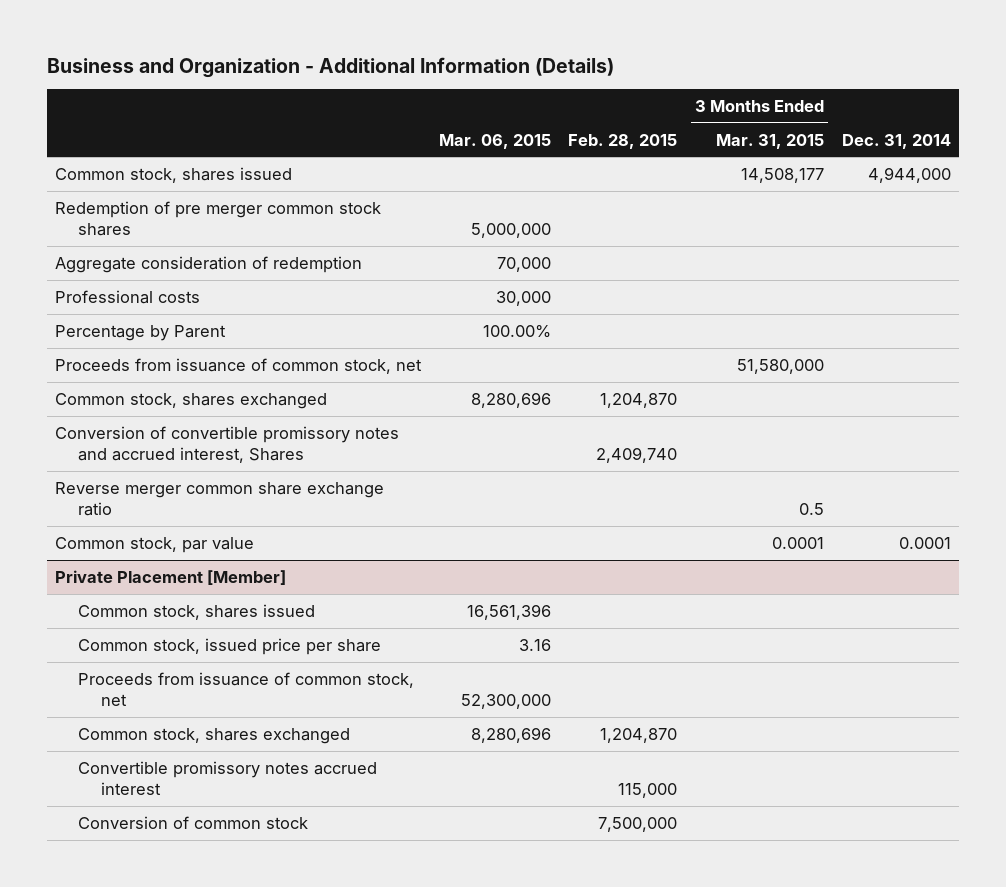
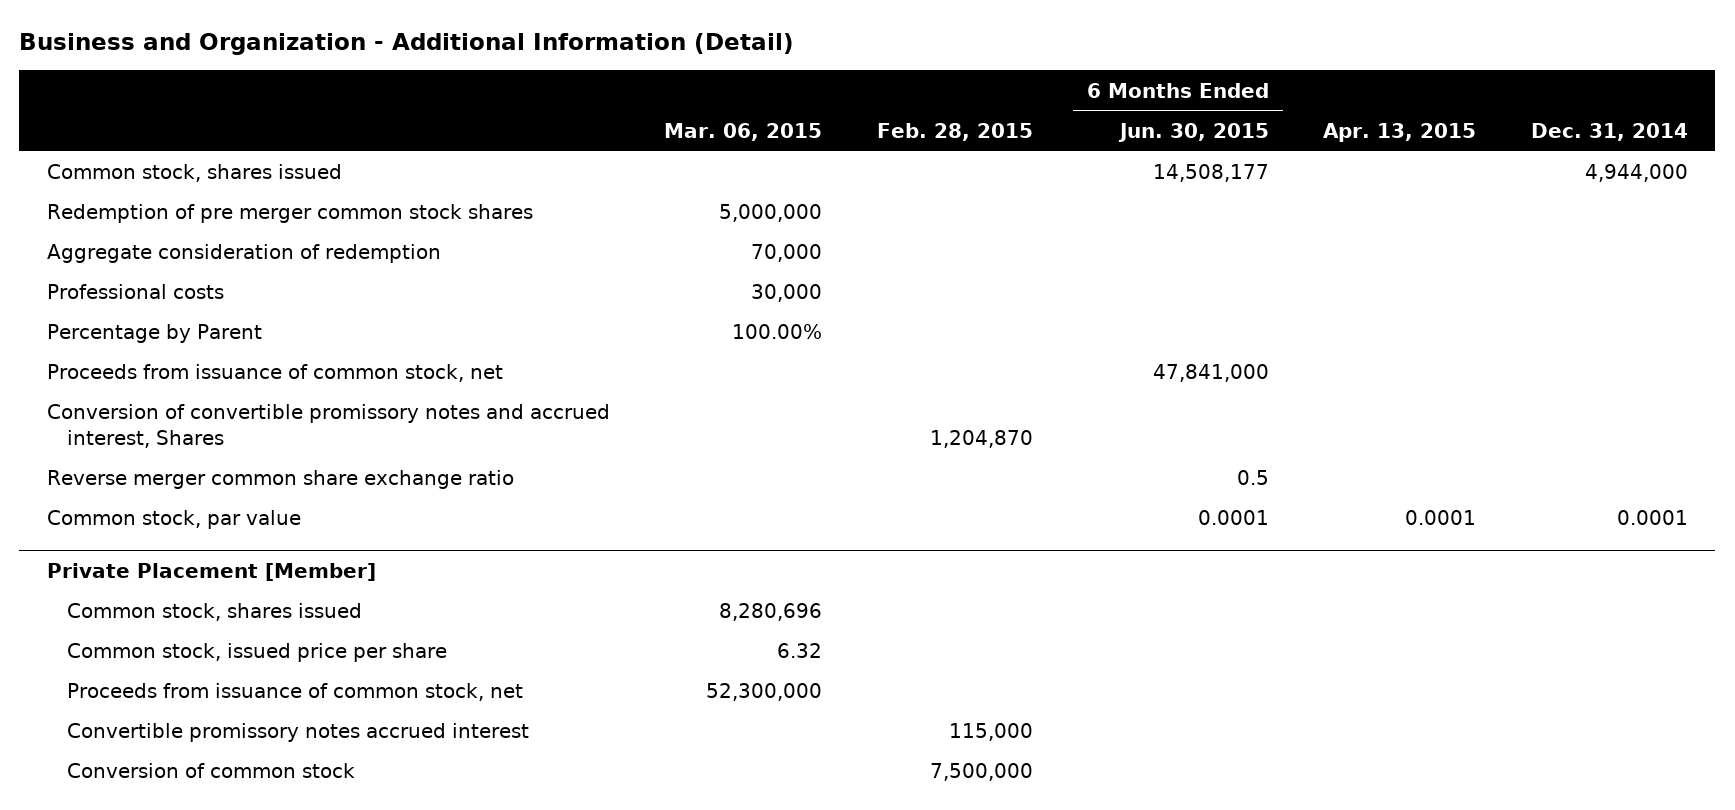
- Business and Organization - Additional Information (Details)
+ Business and Organization - Additional Information (Detail)
- | Mar. 06, 2015 | Feb. 28, 2015 | 3 Months Ended Mar. 31, 2015 | Dec. 31, 2014
+ | Mar. 06, 2015 | Feb. 28, 2015 | 6 Months Ended Jun. 30, 2015 | Apr. 13, 2015 | Dec. 31, 2014
- Common stock, shares exchanged | 8,280,696 | 1,204,870 | |
- Conversion of convertible promissory notes and accrued interest, Shares | | 2,409,740 | |
+ Conversion of convertible promissory notes and accrued interest, Shares | | 1,204,870 | | |
@ Private Placement [Member]
- Common stock, shares issued | 16,561,396 | | |
- Common stock, issued price per share | 3.16 | | |
+ Common stock, shares issued | 8,280,696 | | | |
+ Common stock, issued price per share | 6.32 | | | |
- Common stock, shares exchanged | 8,280,696 | 1,204,870 | |

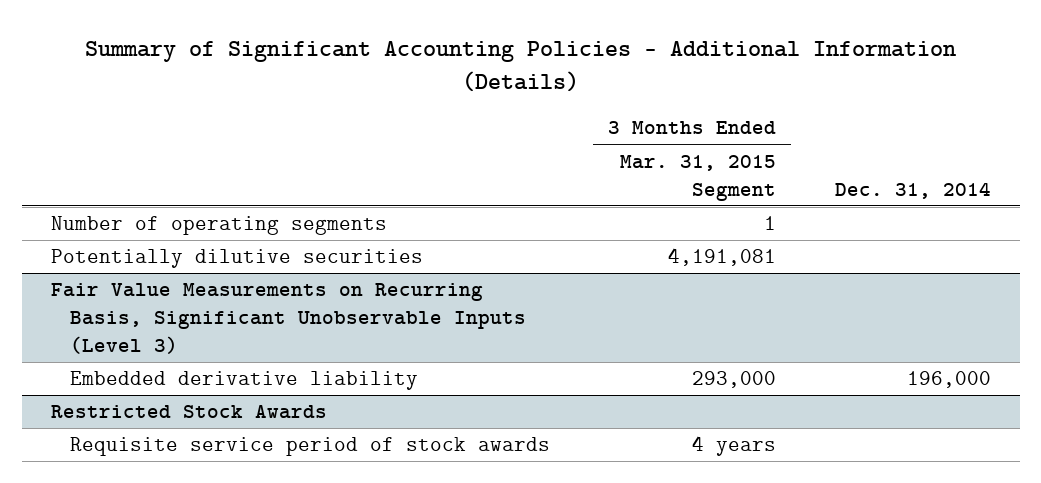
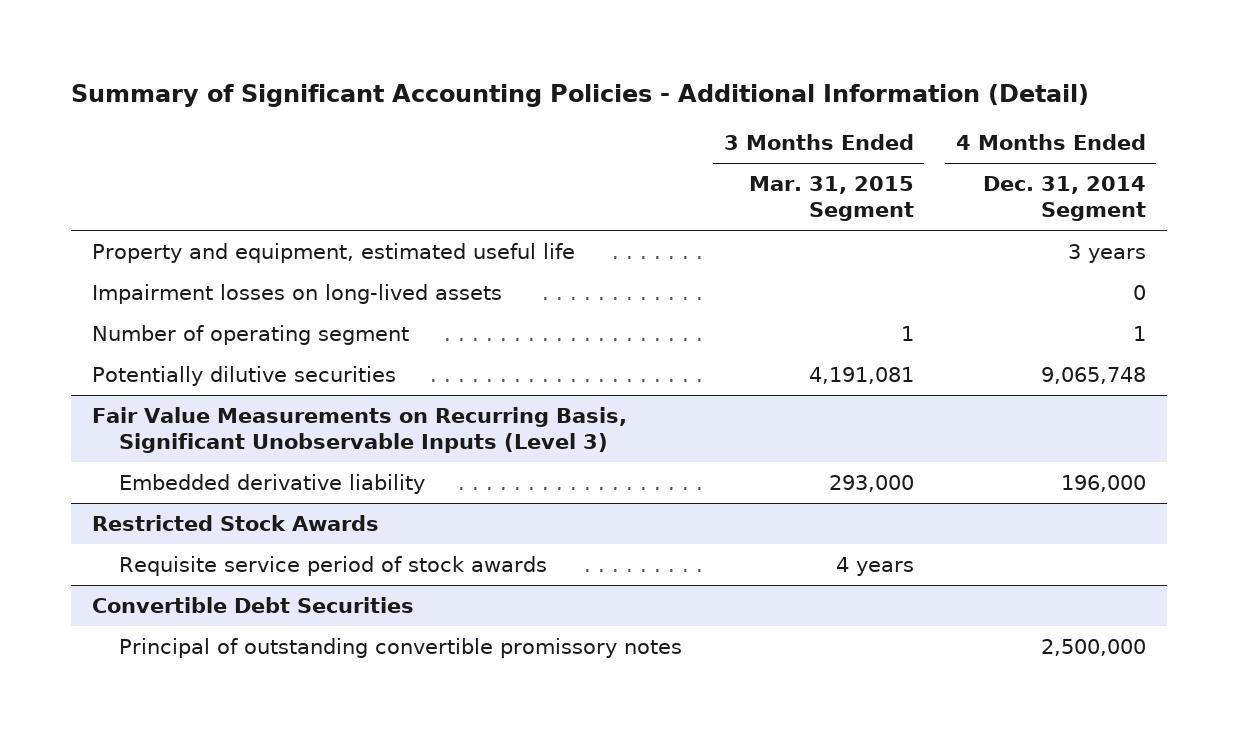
- Summary of Significant Accounting Policies - Additional Information (Details)
+ Summary of Significant Accounting Policies - Additional Information (Detail)
- | 3 Months Ended Mar. 31, 2015 Segment | Dec. 31, 2014
+ | 3 Months Ended Mar. 31, 2015 Segment | 4 Months Ended Dec. 31, 2014 Segment
- Number of operating segments | 1 |
+ Property and equipment, estimated useful life | | 3 years
+ Impairment losses on long-lived assets | | 0
+ Number of operating segment | 1 | 1
+ Convertible Debt Securities
+ Principal of outstanding convertible promissory notes | | 2,500,000

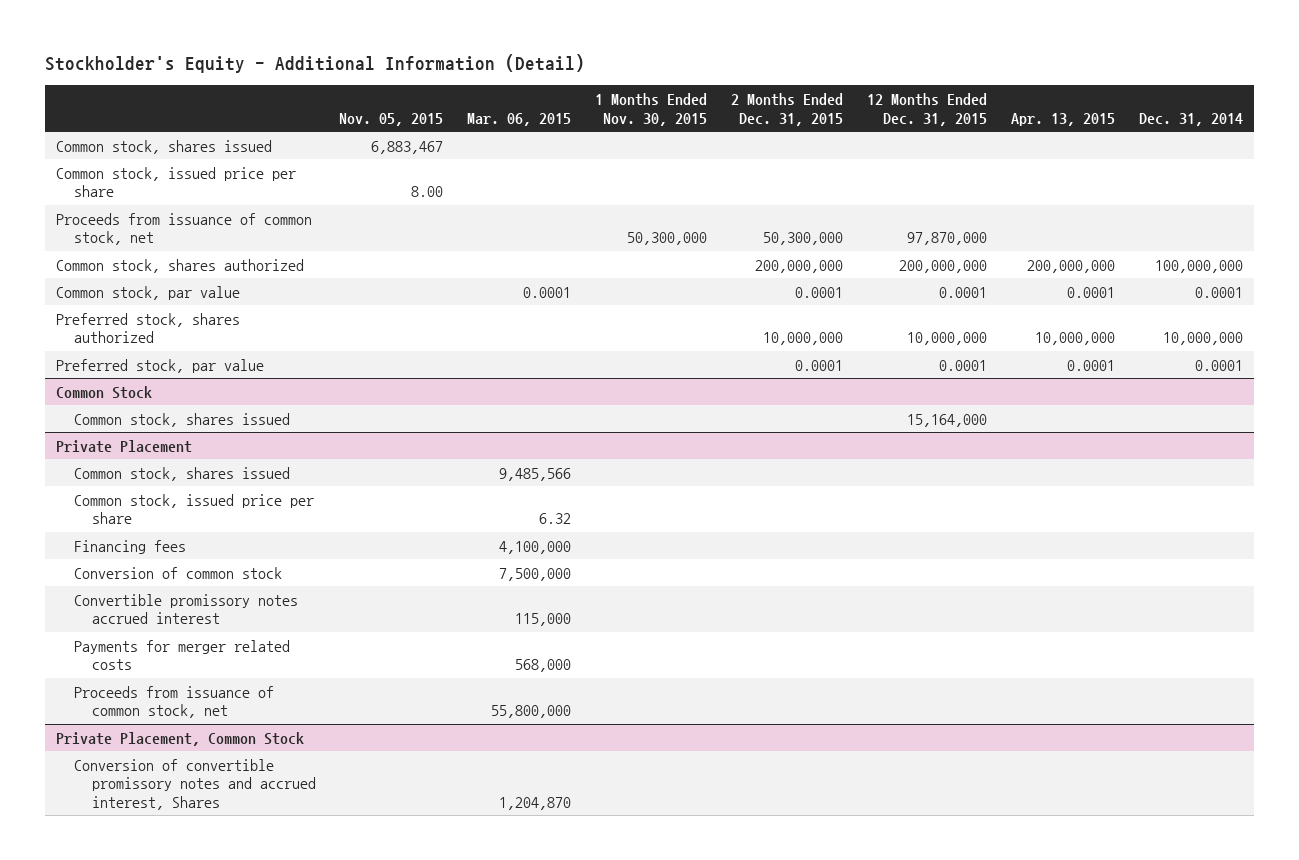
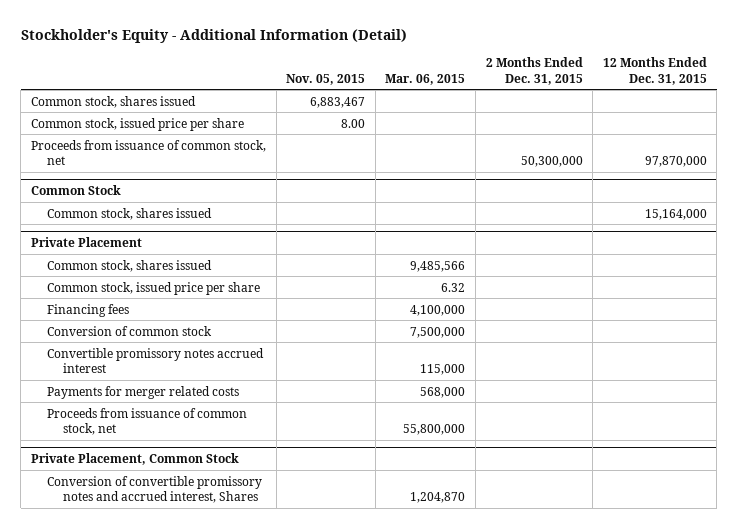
- | Nov. 05, 2015 | Mar. 06, 2015 | 1 Months Ended Nov. 30, 2015 | 2 Months Ended Dec. 31, 2015 | 12 Months Ended Dec. 31, 2015 | Apr. 13, 2015 | Dec. 31, 2014
+ | Nov. 05, 2015 | Mar. 06, 2015 | 2 Months Ended Dec. 31, 2015 | 12 Months Ended Dec. 31, 2015
- Common stock, shares authorized | | | | 200,000,000 | 200,000,000 | 200,000,000 | 100,000,000
- Common stock, par value | | 0.0001 | | 0.0001 | 0.0001 | 0.0001 | 0.0001
- Preferred stock, shares authorized | | | | 10,000,000 | 10,000,000 | 10,000,000 | 10,000,000
- Preferred stock, par value | | | | 0.0001 | 0.0001 | 0.0001 | 0.0001

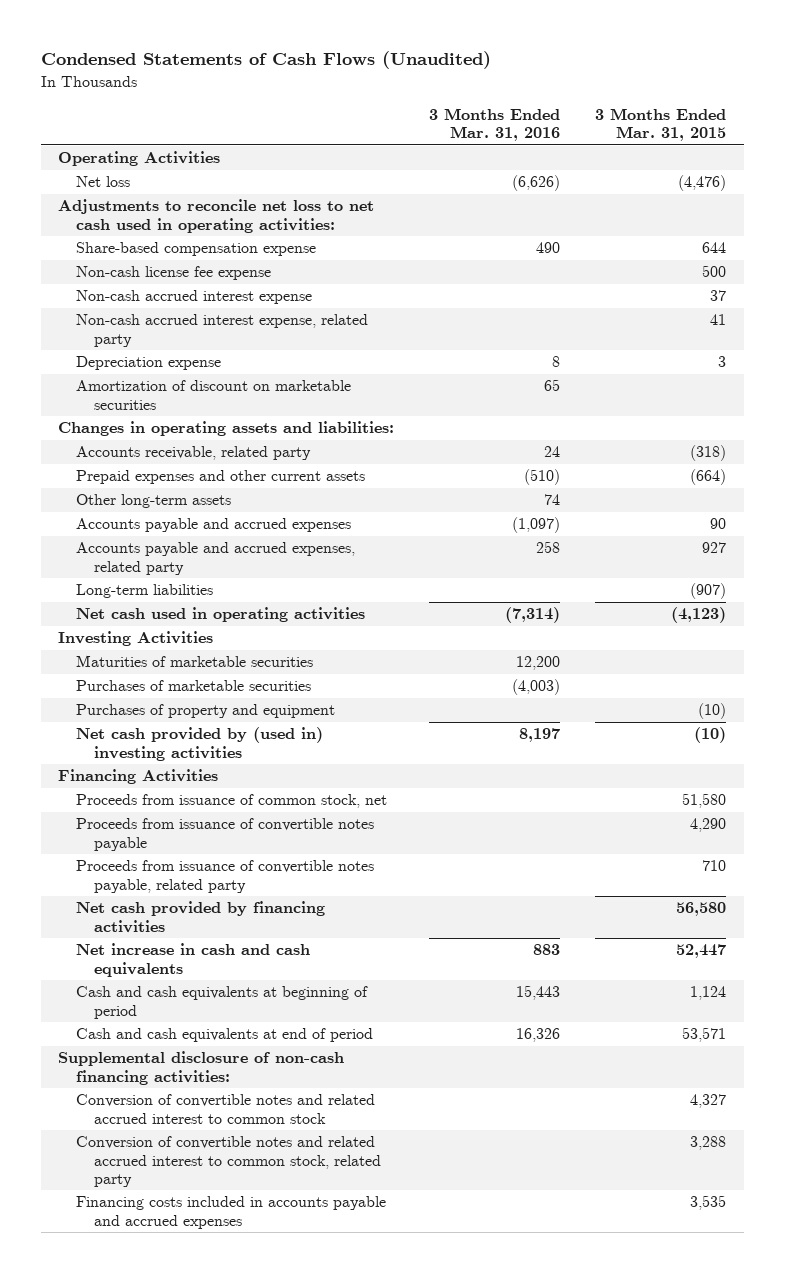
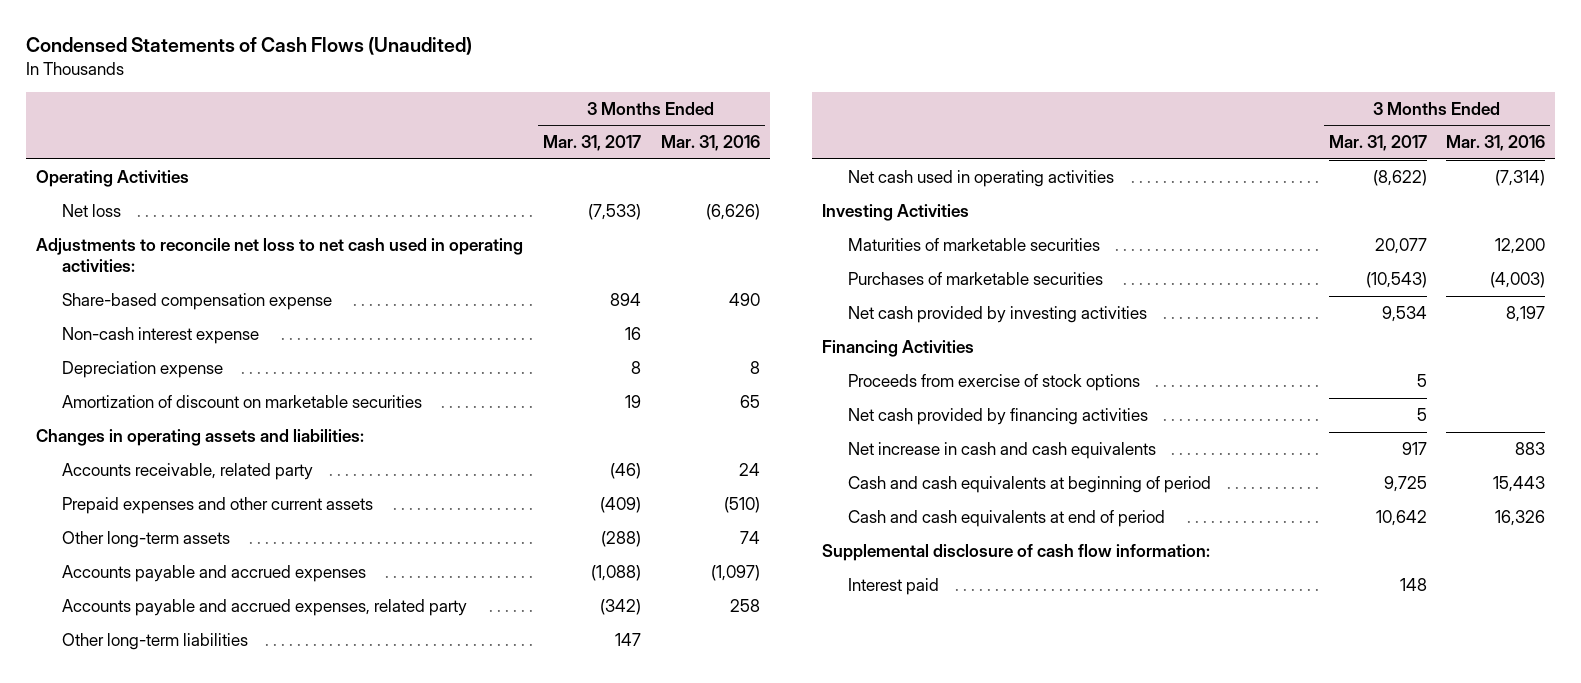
- | 3 Months Ended Mar. 31, 2016 | 3 Months Ended Mar. 31, 2015
+ | 3 Months Ended Mar. 31, 2017 | 3 Months Ended Mar. 31, 2016
- Non-cash license fee expense | | 500
- Non-cash accrued interest expense | | 37
- Non-cash accrued interest expense, related party | | 41
+ Non-cash interest expense | 16 |
- Long-term liabilities | | (907)
+ Other long-term liabilities | 147 |
- Purchases of property and equipment | | (10)
- Net cash provided by (used in) investing activities | 8,197 | (10)
+ Net cash provided by investing activities | 9,534 | 8,197
- Proceeds from issuance of common stock, net | | 51,580
- Proceeds from issuance of convertible notes payable | | 4,290
- Proceeds from issuance of convertible notes payable, related party | | 710
+ Proceeds from exercise of stock options | 5 |
- Supplemental disclosure of non-cash financing activities:
- Conversion of convertible notes and related accrued interest to common stock | | 4,327
- Conversion of convertible notes and related accrued interest to common stock, related party | | 3,288
- Financing costs included in accounts payable and accrued expenses | | 3,535
+ Supplemental disclosure of cash flow information:
+ Interest paid | 148 |

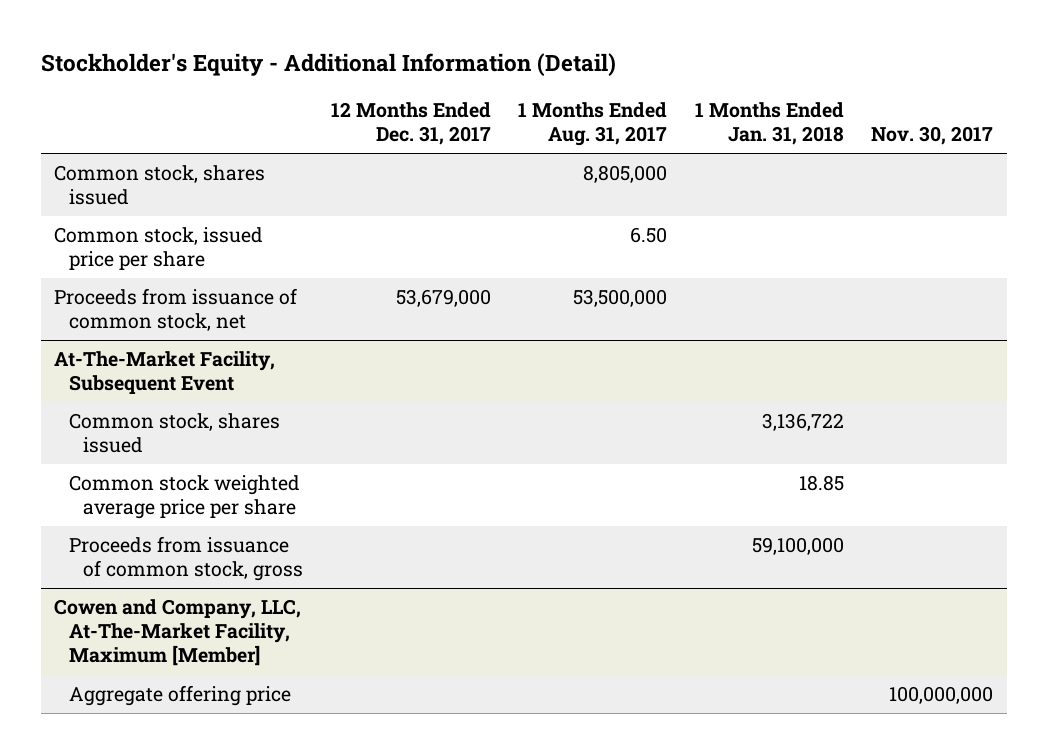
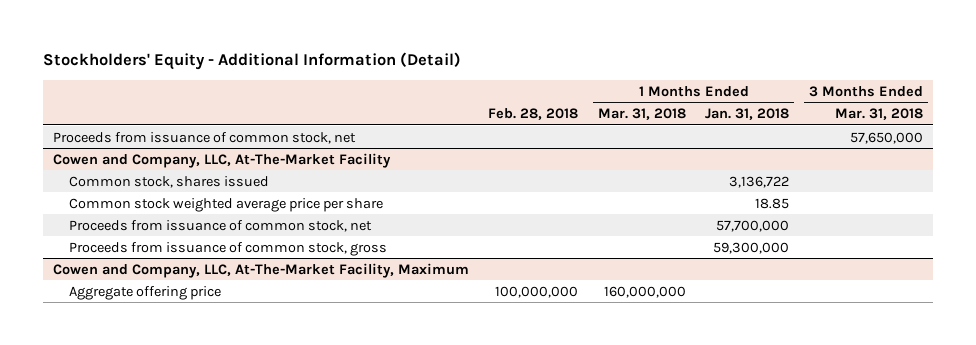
- Stockholder's Equity - Additional Information (Detail)
+ Stockholders' Equity - Additional Information (Detail)
- | 12 Months Ended Dec. 31, 2017 | 1 Months Ended Aug. 31, 2017 | 1 Months Ended Jan. 31, 2018 | Nov. 30, 2017
+ | Feb. 28, 2018 | 1 Months Ended Mar. 31, 2018 | 1 Months Ended Jan. 31, 2018 | 3 Months Ended Mar. 31, 2018
- Common stock, shares issued | | 8,805,000 | |
- Common stock, issued price per share | | 6.50 | |
- At-The-Market Facility, Subsequent Event
+ Cowen and Company, LLC, At-The-Market Facility
- Proceeds from issuance of common stock, gross | | | 59,100,000 |
- Cowen and Company, LLC, At-The-Market Facility, Maximum [Member]
+ Proceeds from issuance of common stock, net | | | 57,700,000 |
+ Proceeds from issuance of common stock, gross | | | 59,300,000 |
+ Cowen and Company, LLC, At-The-Market Facility, Maximum

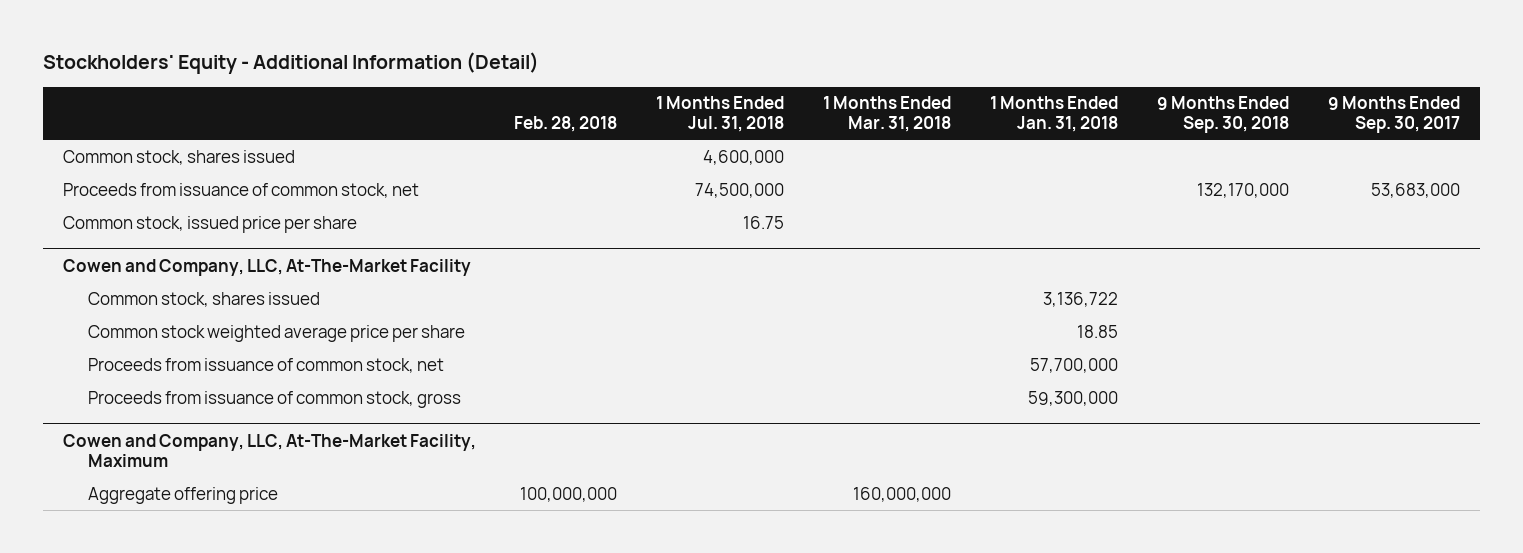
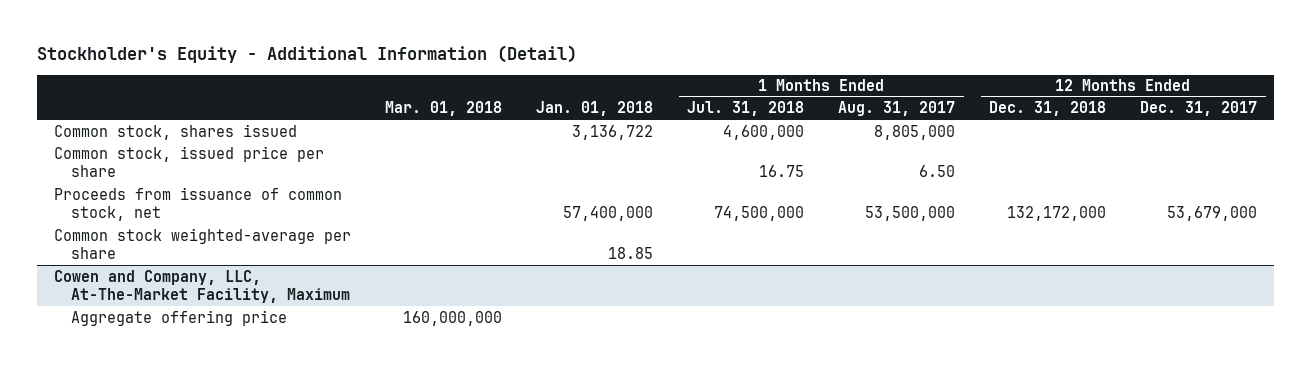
- Stockholders' Equity - Additional Information (Detail)
+ Stockholder's Equity - Additional Information (Detail)
- | Feb. 28, 2018 | 1 Months Ended Jul. 31, 2018 | 1 Months Ended Mar. 31, 2018 | 1 Months Ended Jan. 31, 2018 | 9 Months Ended Sep. 30, 2018 | 9 Months Ended Sep. 30, 2017
+ | Mar. 01, 2018 | Jan. 01, 2018 | 1 Months Ended Jul. 31, 2018 | 1 Months Ended Aug. 31, 2017 | 12 Months Ended Dec. 31, 2018 | 12 Months Ended Dec. 31, 2017
- Cowen and Company, LLC, At-The-Market Facility
- Common stock, shares issued | | | | 3,136,722 | |
- Common stock weighted average price per share | | | | 18.85 | |
- Proceeds from issuance of common stock, net | | | | 57,700,000 | |
- Proceeds from issuance of common stock, gross | | | | 59,300,000 | |
moved down: Proceeds from issuance of common stock, net | | 57,400,000 | 74,500,000 | 53,500,000 | 132,172,000 | 53,679,000
+ Common stock weighted-average per share | | 18.85 | | | |

